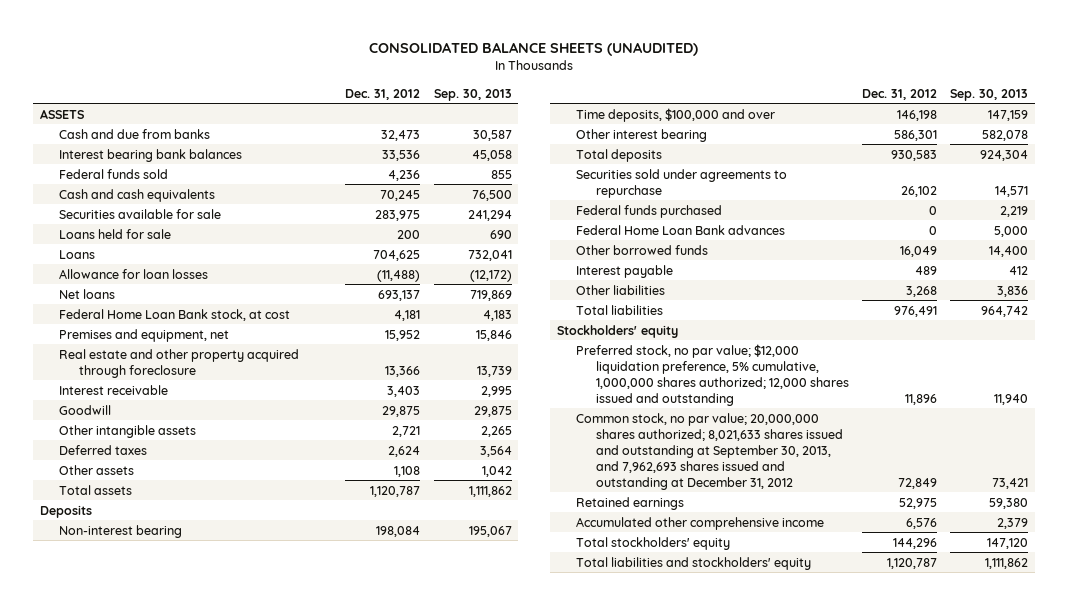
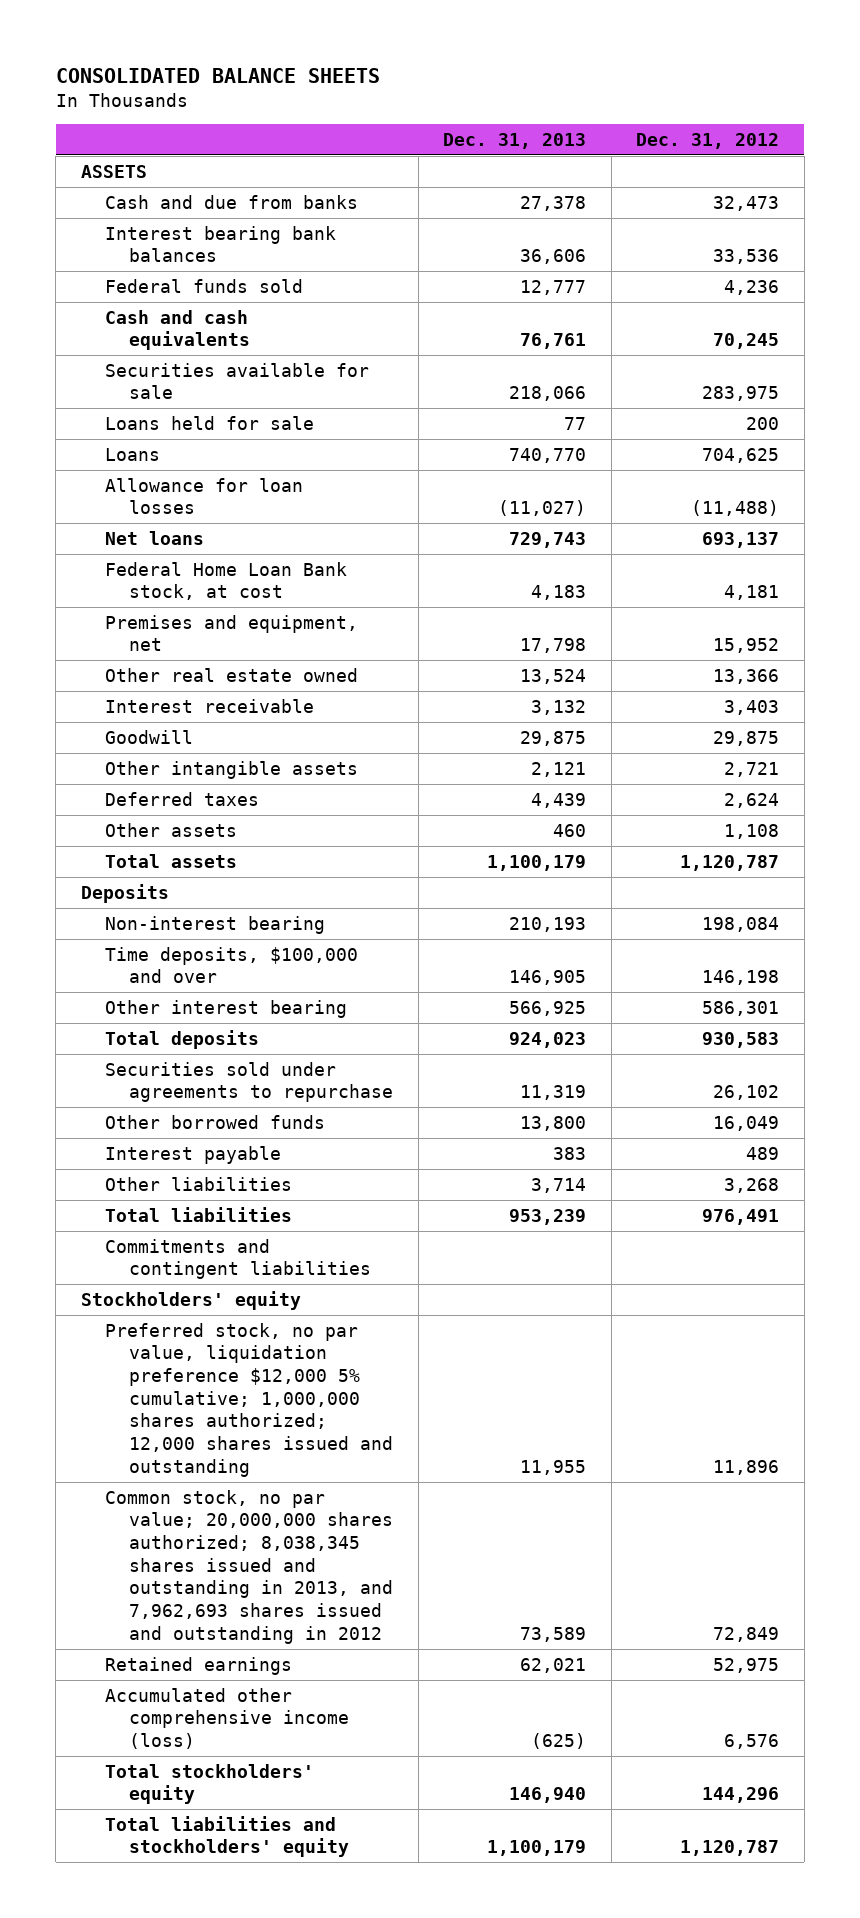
- CONSOLIDATED BALANCE SHEETS (UNAUDITED)
+ CONSOLIDATED BALANCE SHEETS
- | Dec. 31, 2012 | Sep. 30, 2013
+ | Dec. 31, 2013 | Dec. 31, 2012
- Real estate and other property acquired through foreclosure | 13,366 | 13,739
+ Other real estate owned | 13,524 | 13,366
- Federal funds purchased | 0 | 2,219
- Federal Home Loan Bank advances | 0 | 5,000
+ Commitments and contingent liabilities
- Preferred stock, no par value; $12,000 liquidation preference, 5% cumulative, 1,000,000 shares authorized; 12,000 shares issued and outstanding | 11,896 | 11,940
- Common stock, no par value; 20,000,000 shares authorized; 8,021,633 shares issued and outstanding at September 30, 2013, and 7,962,693 shares issued and outstanding at December 31, 2012 | 72,849 | 73,421
+ Preferred stock, no par value, liquidation preference $12,000 5% cumulative; 1,000,000 shares authorized; 12,000 shares issued and outstanding | 11,955 | 11,896
+ Common stock, no par value; 20,000,000 shares authorized; 8,038,345 shares issued and outstanding in 2013, and 7,962,693 shares issued and outstanding in 2012 | 73,589 | 72,849
- Accumulated other comprehensive income | 6,576 | 2,379
+ Accumulated other comprehensive income (loss) | (625) | 6,576

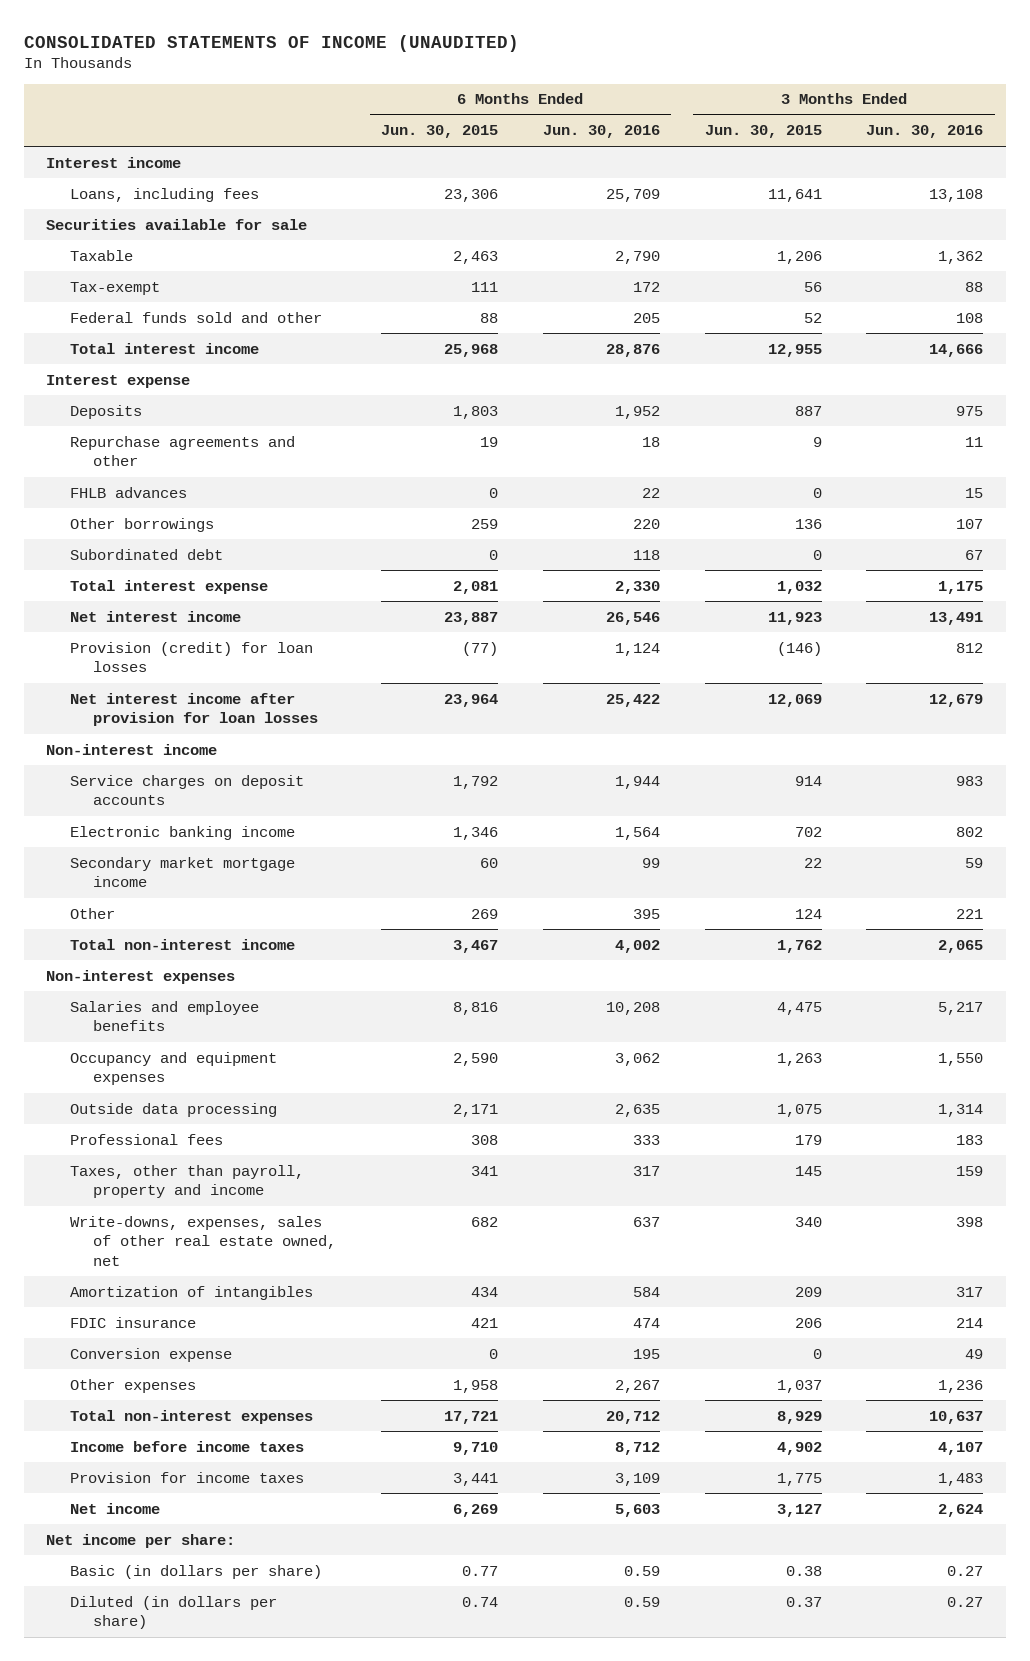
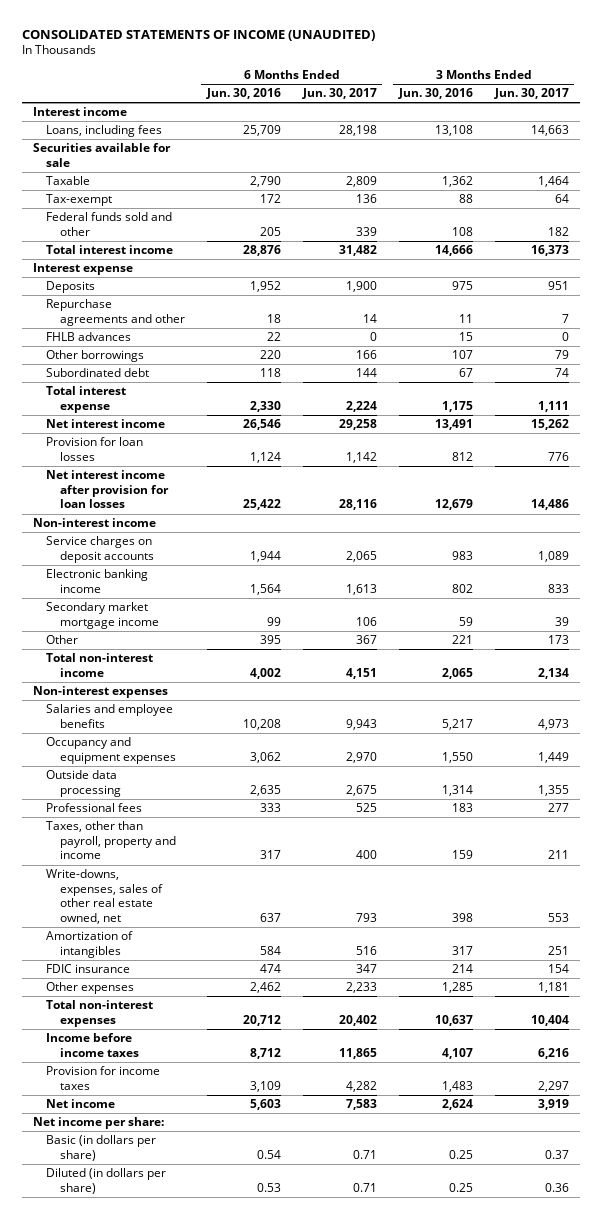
- | 6 Months Ended Jun. 30, 2015 | 6 Months Ended Jun. 30, 2016 | 3 Months Ended Jun. 30, 2015 | 3 Months Ended Jun. 30, 2016
+ | 6 Months Ended Jun. 30, 2016 | 6 Months Ended Jun. 30, 2017 | 3 Months Ended Jun. 30, 2016 | 3 Months Ended Jun. 30, 2017
- Provision (credit) for loan losses | (77) | 1,124 | (146) | 812
+ Provision for loan losses | 1,124 | 1,142 | 812 | 776
- Conversion expense | 0 | 195 | 0 | 49
- Other expenses | 1,958 | 2,267 | 1,037 | 1,236
+ Other expenses | 2,462 | 2,233 | 1,285 | 1,181
- Basic (in dollars per share) | 0.77 | 0.59 | 0.38 | 0.27
- Diluted (in dollars per share) | 0.74 | 0.59 | 0.37 | 0.27
+ Basic (in dollars per share) | 0.54 | 0.71 | 0.25 | 0.37
+ Diluted (in dollars per share) | 0.53 | 0.71 | 0.25 | 0.36

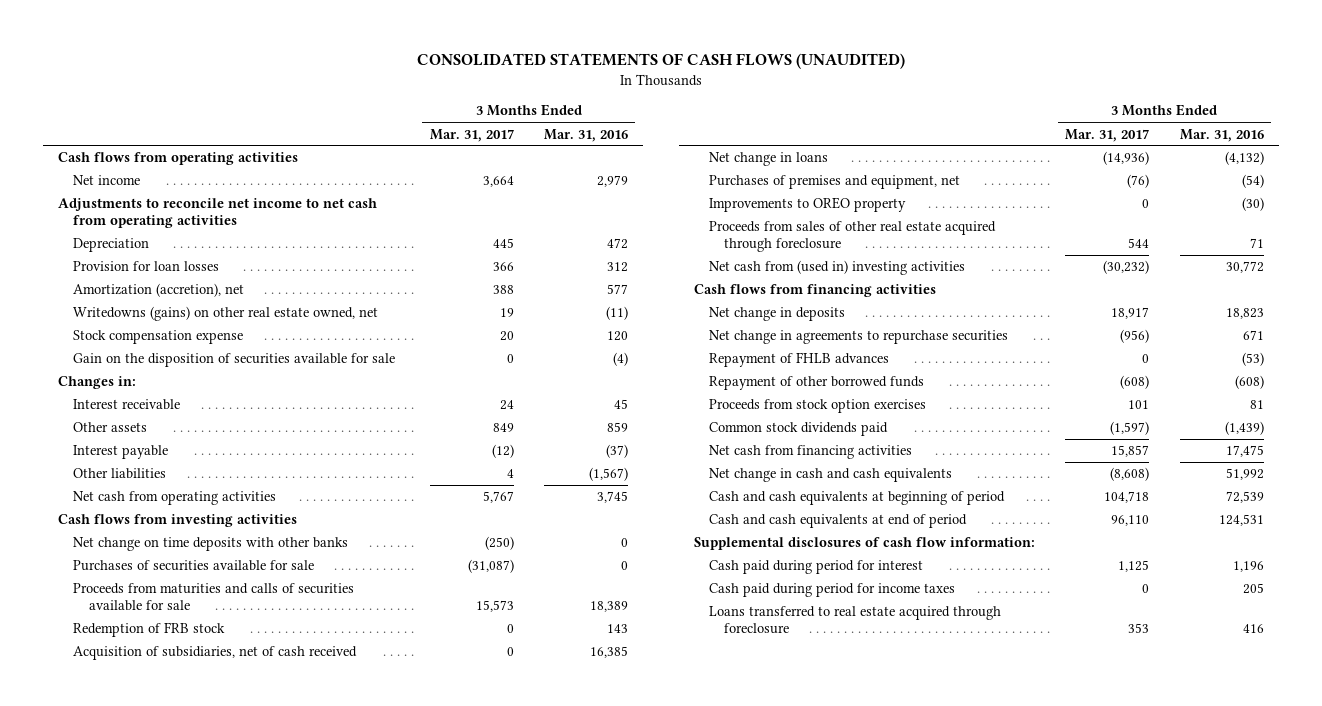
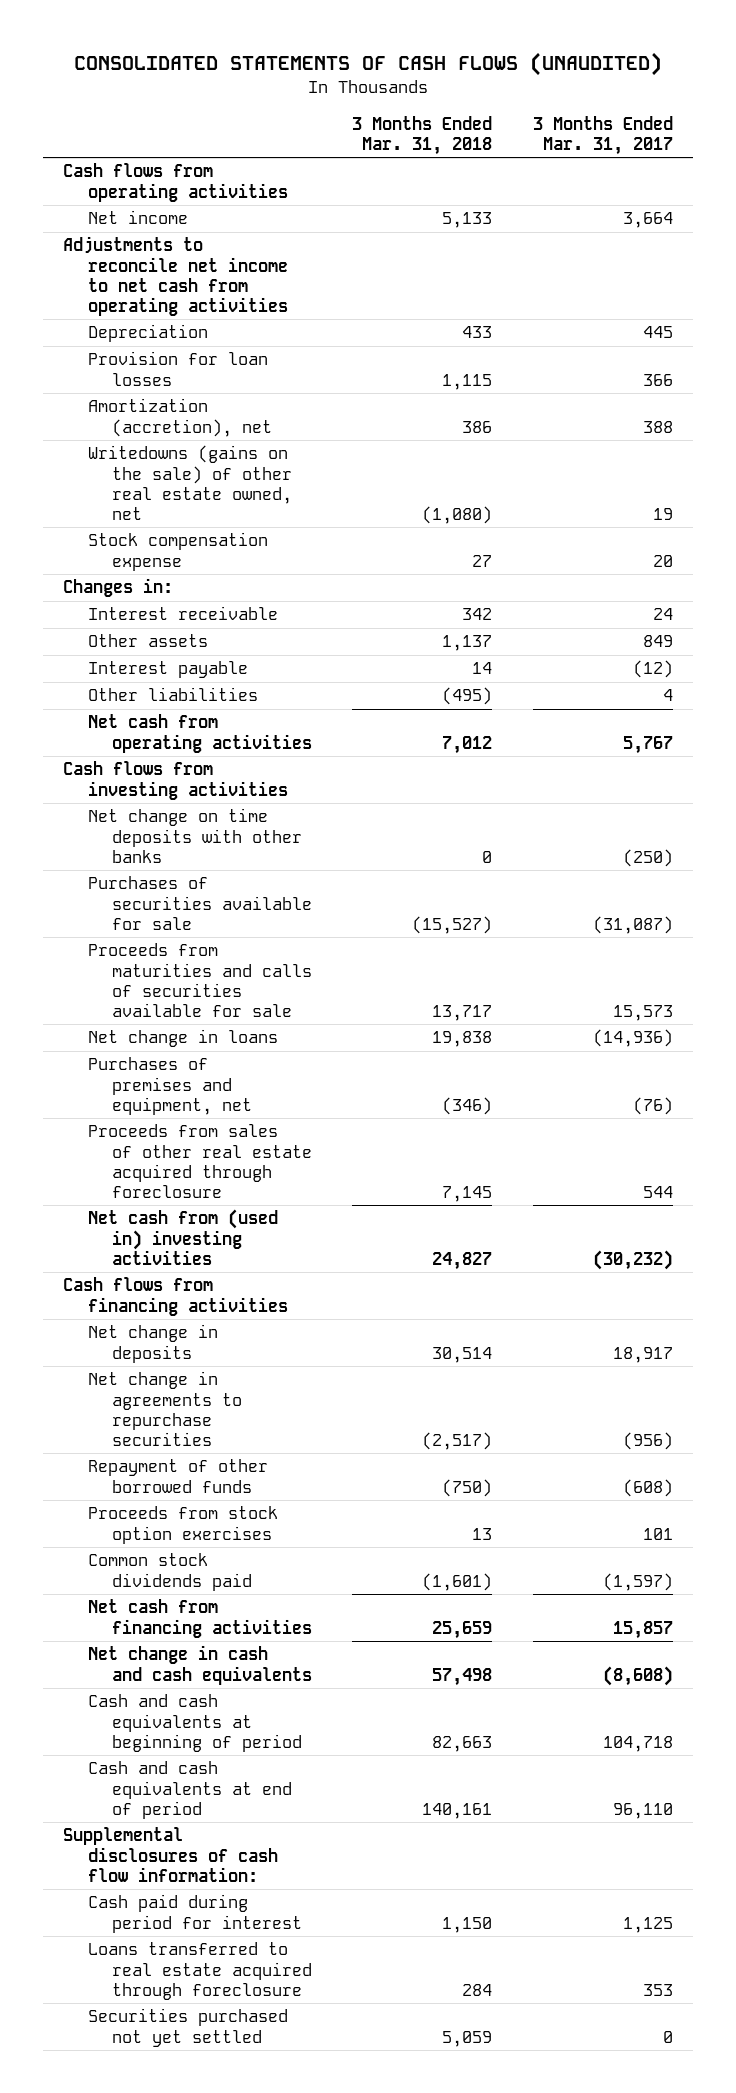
- | 3 Months Ended Mar. 31, 2017 | 3 Months Ended Mar. 31, 2016
+ | 3 Months Ended Mar. 31, 2018 | 3 Months Ended Mar. 31, 2017
- Writedowns (gains) on other real estate owned, net | 19 | (11)
+ Writedowns (gains on the sale) of other real estate owned, net | (1,080) | 19
- Gain on the disposition of securities available for sale | 0 | (4)
- Redemption of FRB stock | 0 | 143
- Acquisition of subsidiaries, net of cash received | 0 | 16,385
- Improvements to OREO property | 0 | (30)
- Repayment of FHLB advances | 0 | (53)
- Cash paid during period for income taxes | 0 | 205
+ Securities purchased not yet settled | 5,059 | 0

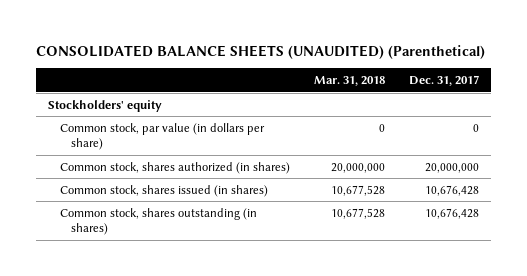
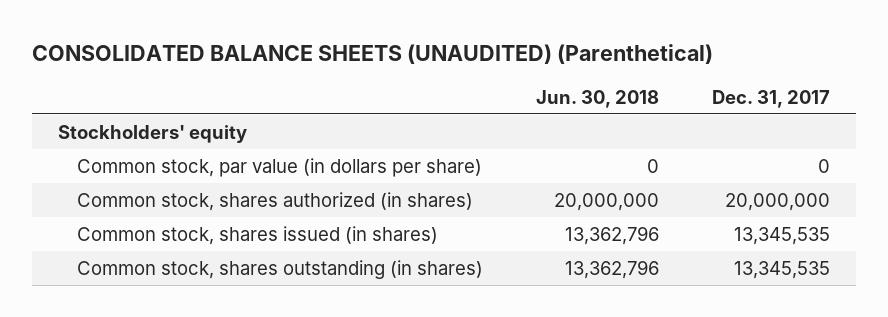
- | Mar. 31, 2018 | Dec. 31, 2017
+ | Jun. 30, 2018 | Dec. 31, 2017
- Common stock, shares issued (in shares) | 10,677,528 | 10,676,428
- Common stock, shares outstanding (in shares) | 10,677,528 | 10,676,428
+ Common stock, shares issued (in shares) | 13,362,796 | 13,345,535
+ Common stock, shares outstanding (in shares) | 13,362,796 | 13,345,535

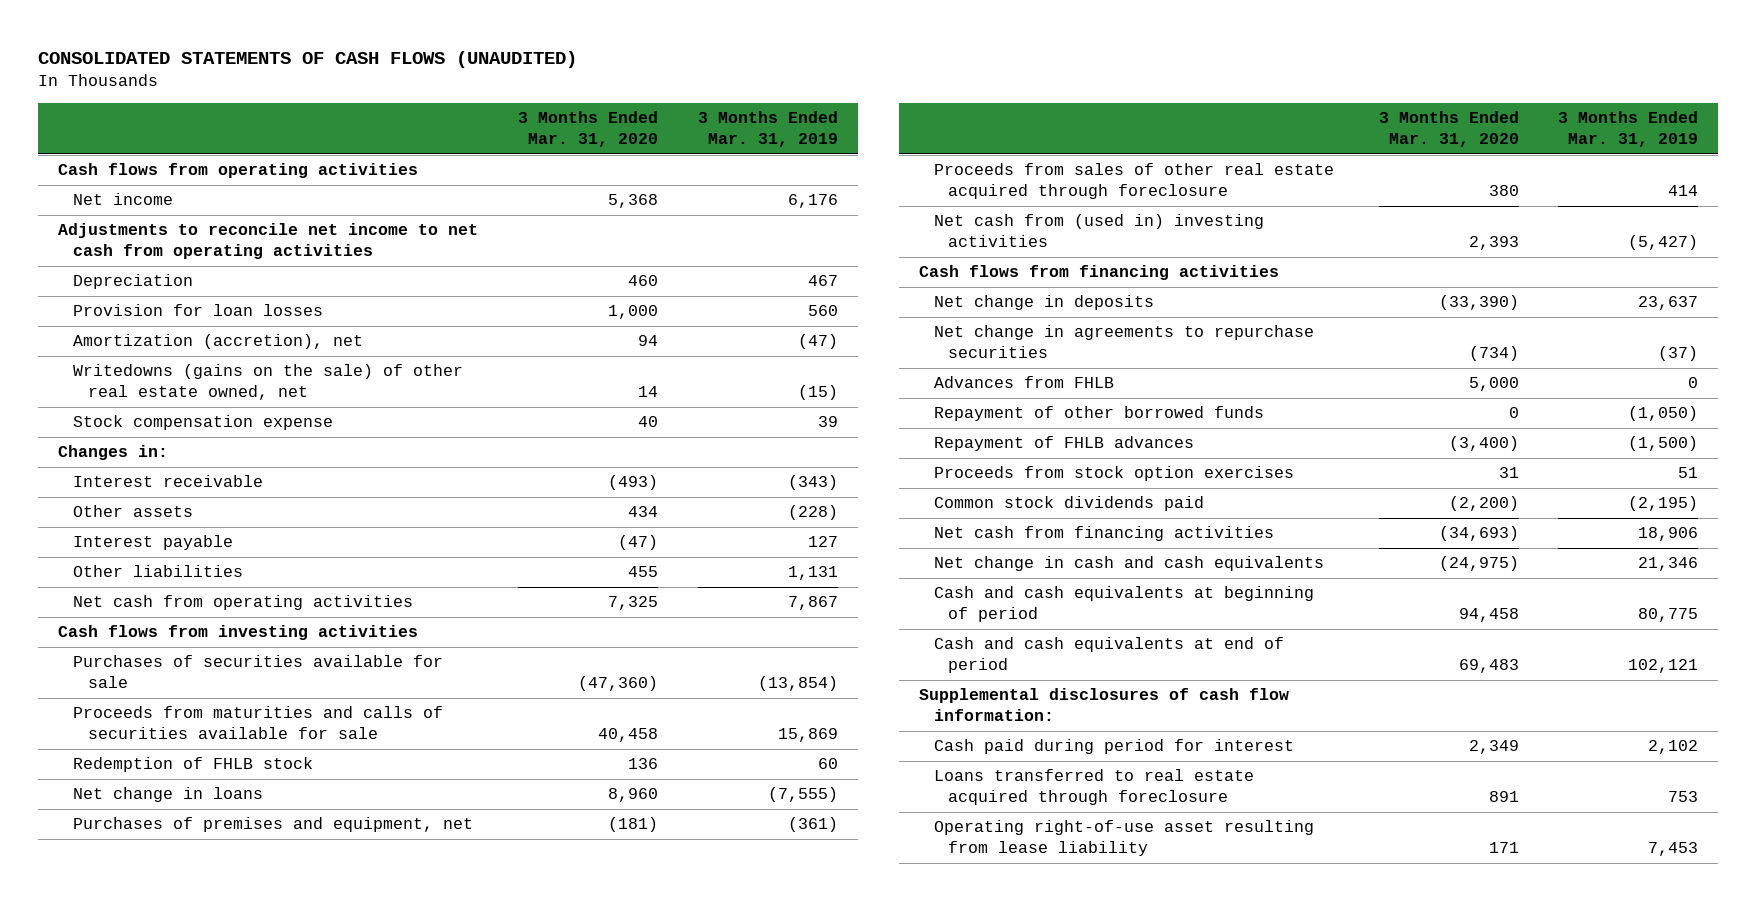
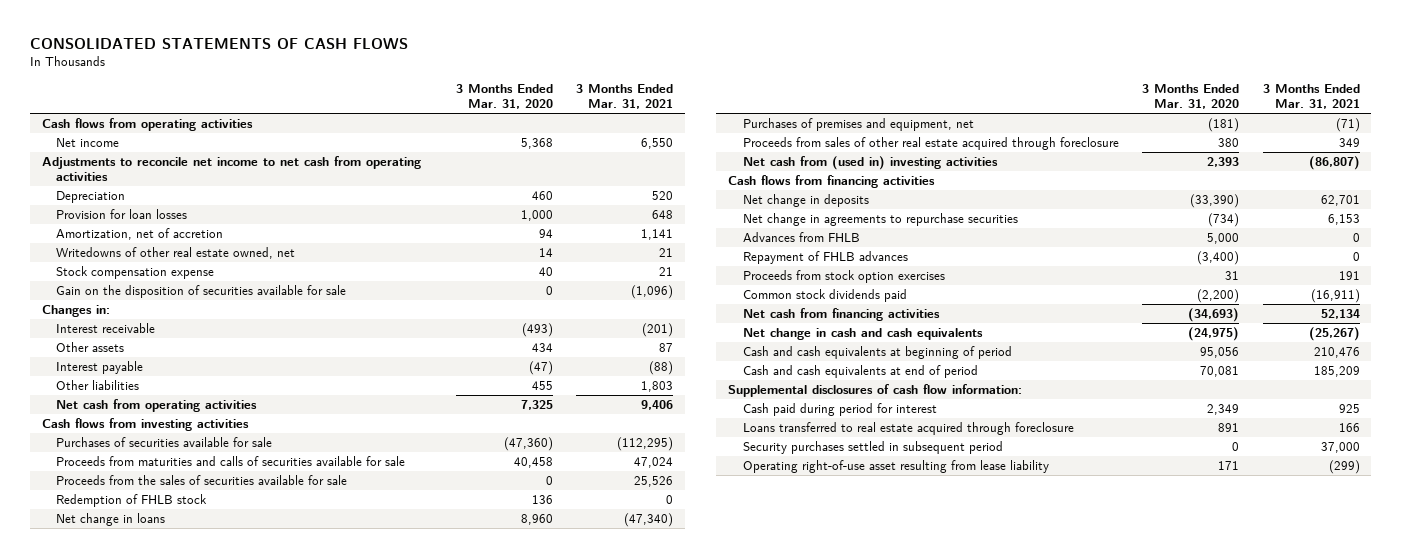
- CONSOLIDATED STATEMENTS OF CASH FLOWS (UNAUDITED)
+ CONSOLIDATED STATEMENTS OF CASH FLOWS
- | 3 Months Ended Mar. 31, 2020 | 3 Months Ended Mar. 31, 2019
+ | 3 Months Ended Mar. 31, 2020 | 3 Months Ended Mar. 31, 2021
- Amortization (accretion), net | 94 | (47)
- Writedowns (gains on the sale) of other real estate owned, net | 14 | (15)
+ Amortization, net of accretion | 94 | 1,141
+ Writedowns of other real estate owned, net | 14 | 21
+ Gain on the disposition of securities available for sale | 0 | (1,096)
+ Proceeds from the sales of securities available for sale | 0 | 25,526
- Repayment of other borrowed funds | 0 | (1,050)
- Cash and cash equivalents at beginning of period | 94,458 | 80,775
- Cash and cash equivalents at end of period | 69,483 | 102,121
+ Cash and cash equivalents at beginning of period | 95,056 | 210,476
+ Cash and cash equivalents at end of period | 70,081 | 185,209
+ Security purchases settled in subsequent period | 0 | 37,000

